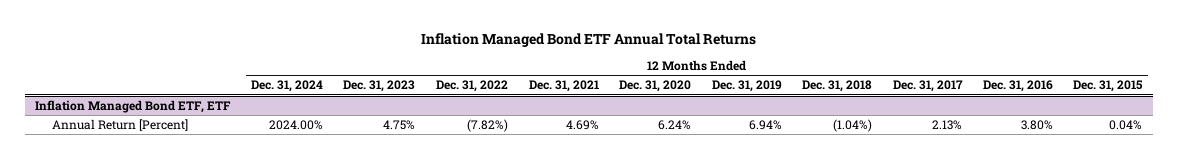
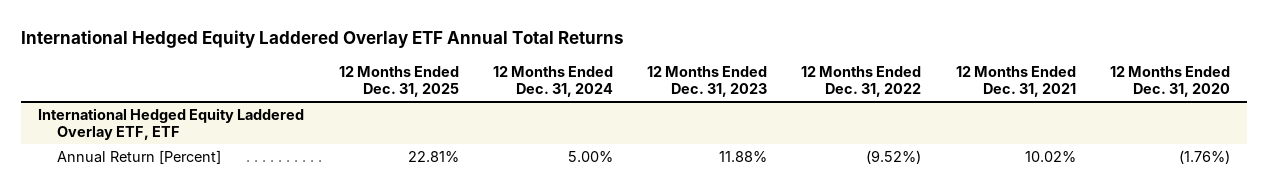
- Inflation Managed Bond ETF Annual Total Returns
+ International Hedged Equity Laddered Overlay ETF Annual Total Returns
- | 12 Months Ended Dec. 31, 2024 | 12 Months Ended Dec. 31, 2023 | 12 Months Ended Dec. 31, 2022 | 12 Months Ended Dec. 31, 2021 | 12 Months Ended Dec. 31, 2020 | 12 Months Ended Dec. 31, 2019 | 12 Months Ended Dec. 31, 2018 | 12 Months Ended Dec. 31, 2017 | 12 Months Ended Dec. 31, 2016 | 12 Months Ended Dec. 31, 2015
+ | 12 Months Ended Dec. 31, 2025 | 12 Months Ended Dec. 31, 2024 | 12 Months Ended Dec. 31, 2023 | 12 Months Ended Dec. 31, 2022 | 12 Months Ended Dec. 31, 2021 | 12 Months Ended Dec. 31, 2020
- Inflation Managed Bond ETF, ETF
- Annual Return [Percent] | 2024.00% | 4.75% | (7.82%) | 4.69% | 6.24% | 6.94% | (1.04%) | 2.13% | 3.80% | 0.04%
+ International Hedged Equity Laddered Overlay ETF, ETF
+ Annual Return [Percent] | 22.81% | 5.00% | 11.88% | (9.52%) | 10.02% | (1.76%)

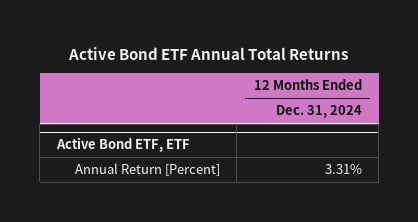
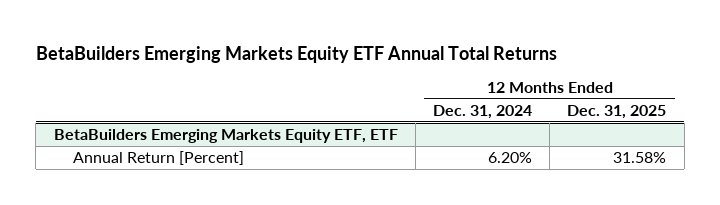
- Active Bond ETF Annual Total Returns
+ BetaBuilders Emerging Markets Equity ETF Annual Total Returns
- | 12 Months Ended Dec. 31, 2024
+ | 12 Months Ended Dec. 31, 2024 | 12 Months Ended Dec. 31, 2025
- Active Bond ETF, ETF
- Annual Return [Percent] | 3.31%
+ BetaBuilders Emerging Markets Equity ETF, ETF
+ Annual Return [Percent] | 6.20% | 31.58%

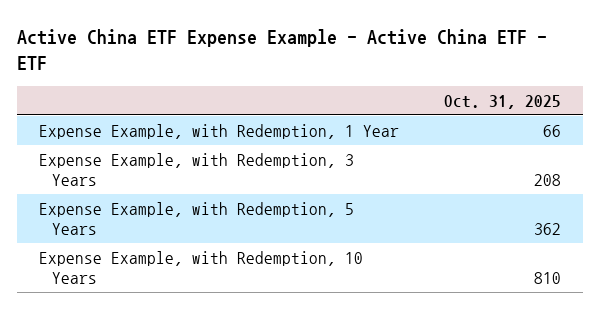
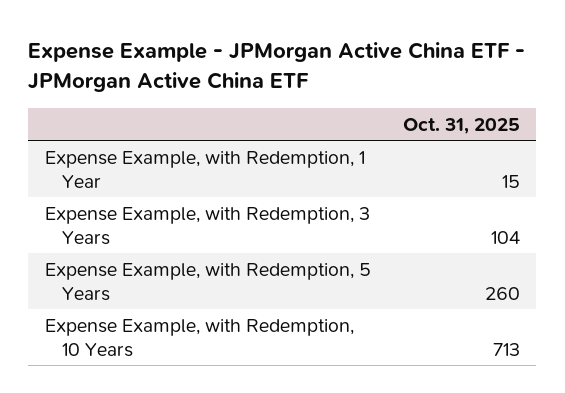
- Active China ETF Expense Example - Active China ETF - ETF
+ Expense Example - JPMorgan Active China ETF - JPMorgan Active China ETF
- Expense Example, with Redemption, 1 Year | 66
- Expense Example, with Redemption, 3 Years | 208
- Expense Example, with Redemption, 5 Years | 362
- Expense Example, with Redemption, 10 Years | 810
+ Expense Example, with Redemption, 1 Year | 15
+ Expense Example, with Redemption, 3 Years | 104
+ Expense Example, with Redemption, 5 Years | 260
+ Expense Example, with Redemption, 10 Years | 713

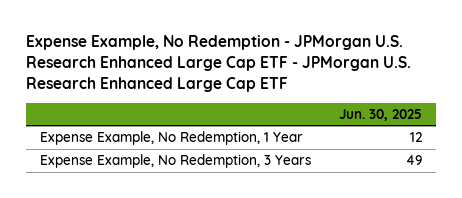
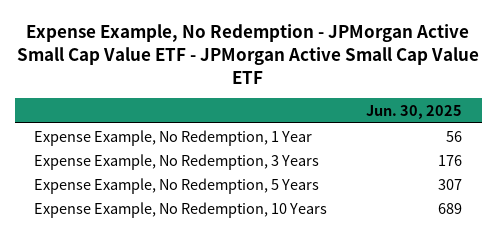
- Expense Example, No Redemption - JPMorgan U.S. Research Enhanced Large Cap ETF - JPMorgan U.S. Research Enhanced Large Cap ETF
+ Expense Example, No Redemption - JPMorgan Active Small Cap Value ETF - JPMorgan Active Small Cap Value ETF
- Expense Example, No Redemption, 1 Year | 12
- Expense Example, No Redemption, 3 Years | 49
+ Expense Example, No Redemption, 1 Year | 56
+ Expense Example, No Redemption, 3 Years | 176
+ Expense Example, No Redemption, 5 Years | 307
+ Expense Example, No Redemption, 10 Years | 689

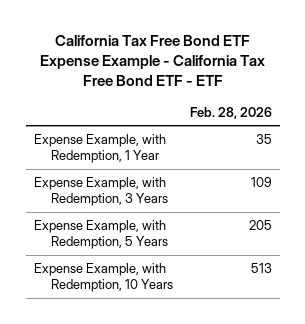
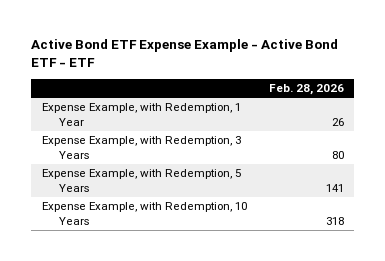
- California Tax Free Bond ETF Expense Example - California Tax Free Bond ETF - ETF
+ Active Bond ETF Expense Example - Active Bond ETF - ETF
- Expense Example, with Redemption, 1 Year | 35
- Expense Example, with Redemption, 3 Years | 109
- Expense Example, with Redemption, 5 Years | 205
- Expense Example, with Redemption, 10 Years | 513
+ Expense Example, with Redemption, 1 Year | 26
+ Expense Example, with Redemption, 3 Years | 80
+ Expense Example, with Redemption, 5 Years | 141
+ Expense Example, with Redemption, 10 Years | 318

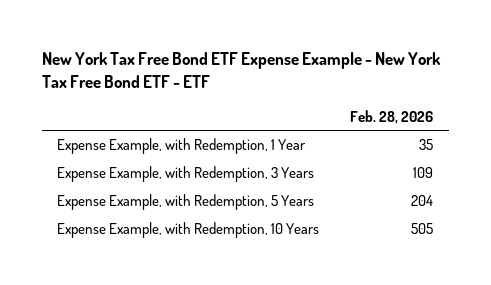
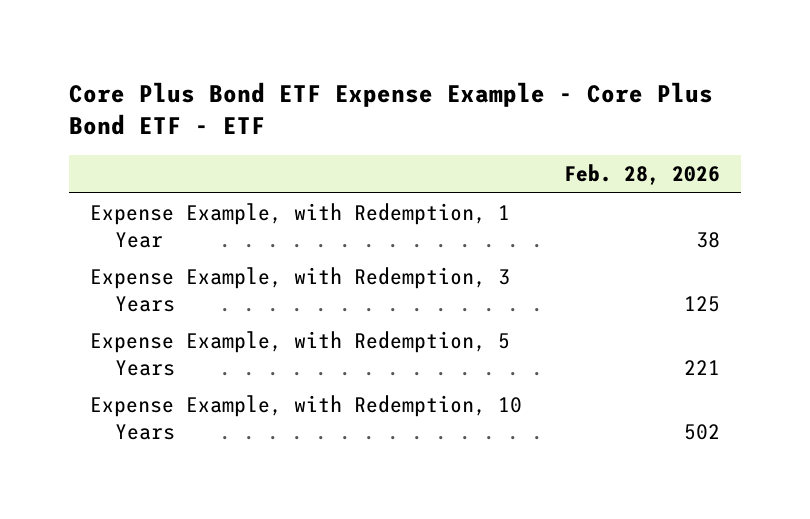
- New York Tax Free Bond ETF Expense Example - New York Tax Free Bond ETF - ETF
+ Core Plus Bond ETF Expense Example - Core Plus Bond ETF - ETF
- Expense Example, with Redemption, 1 Year | 35
- Expense Example, with Redemption, 3 Years | 109
- Expense Example, with Redemption, 5 Years | 204
- Expense Example, with Redemption, 10 Years | 505
+ Expense Example, with Redemption, 1 Year | 38
+ Expense Example, with Redemption, 3 Years | 125
+ Expense Example, with Redemption, 5 Years | 221
+ Expense Example, with Redemption, 10 Years | 502

